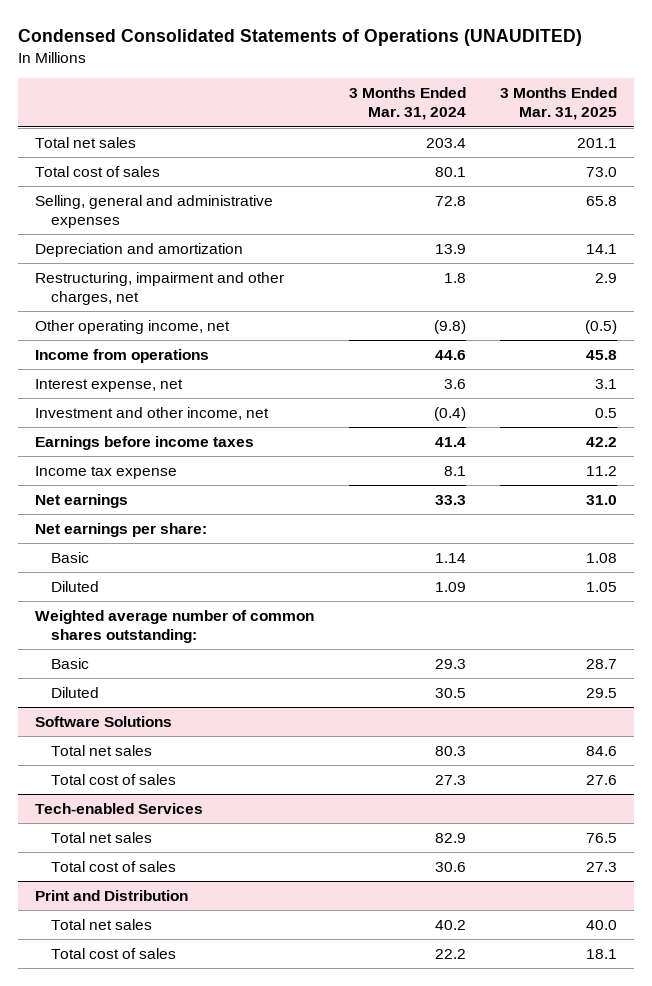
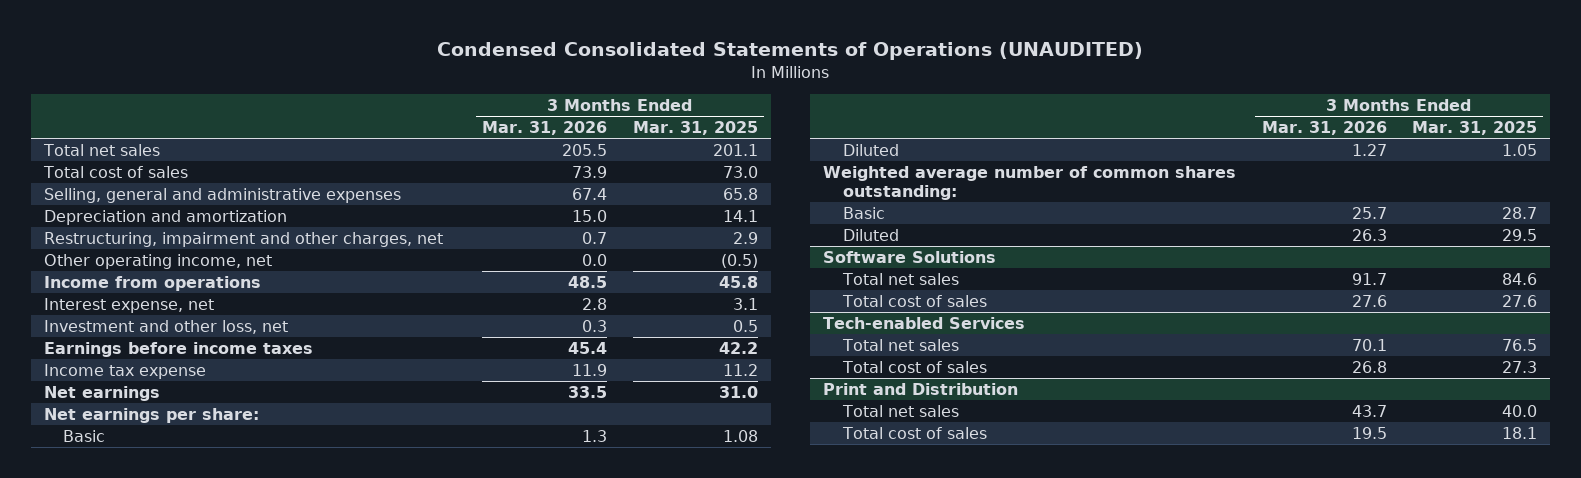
- | 3 Months Ended Mar. 31, 2024 | 3 Months Ended Mar. 31, 2025
+ | 3 Months Ended Mar. 31, 2026 | 3 Months Ended Mar. 31, 2025
- Investment and other income, net | (0.4) | 0.5
+ Investment and other loss, net | 0.3 | 0.5

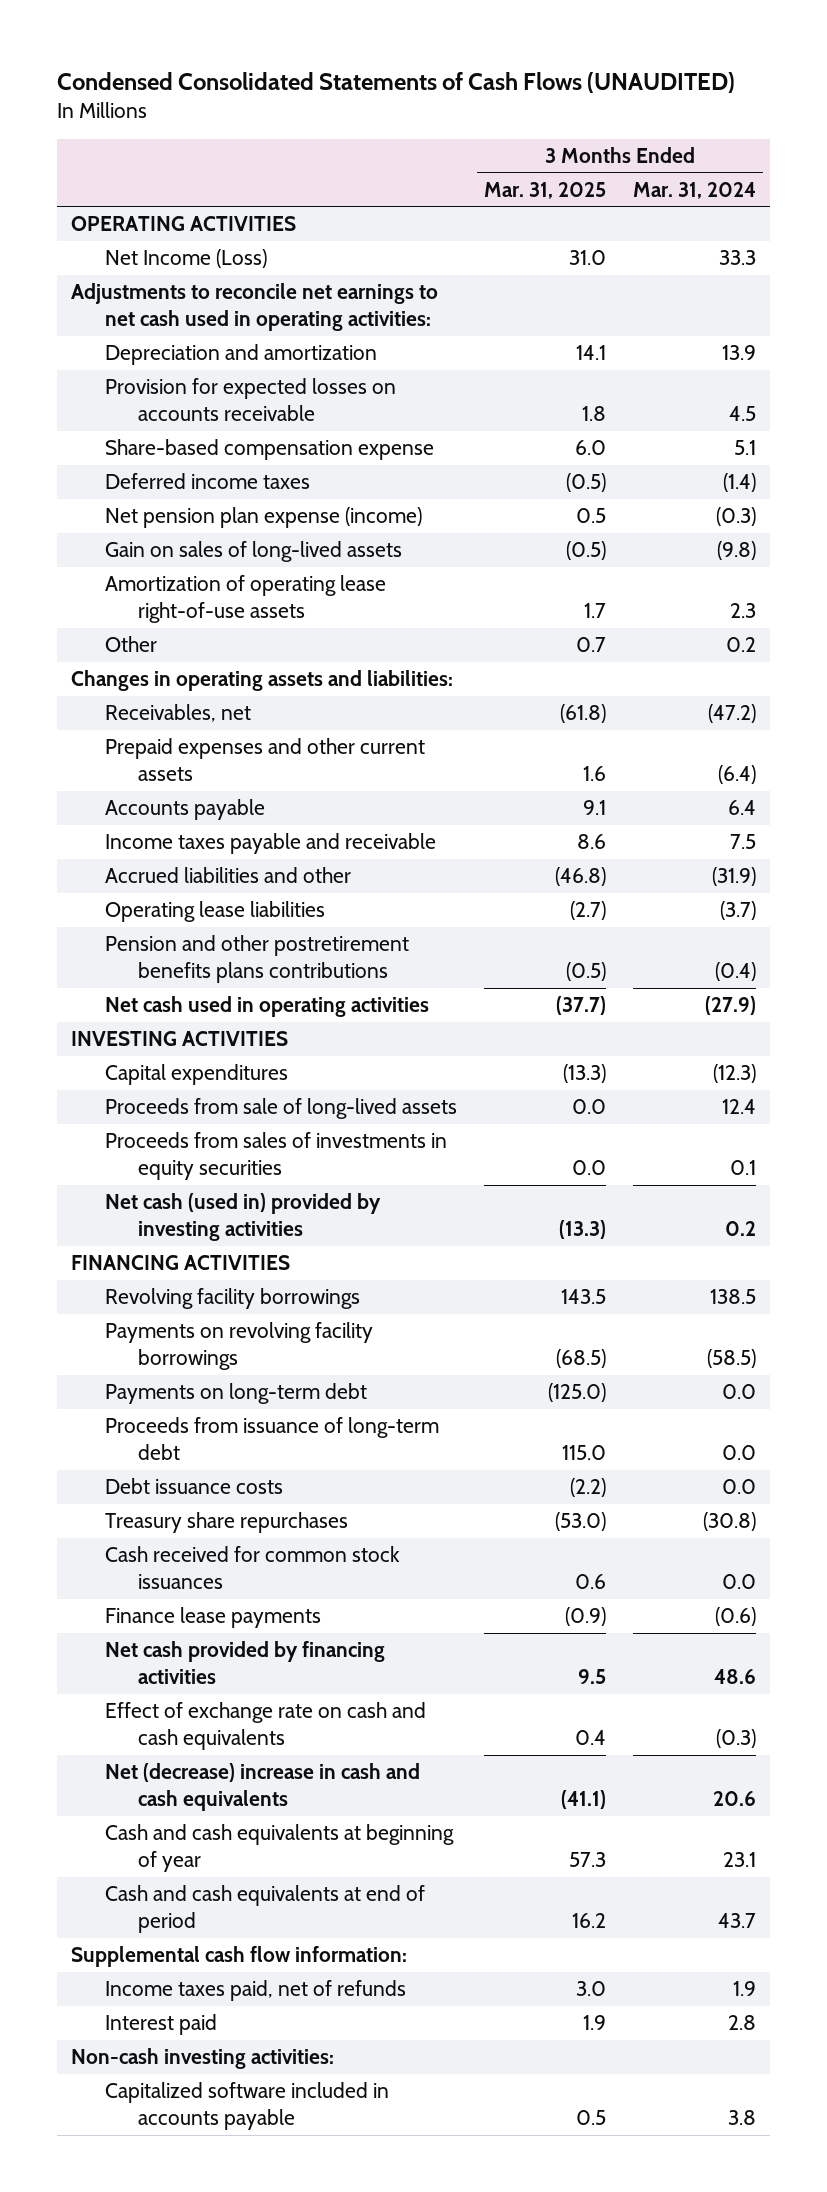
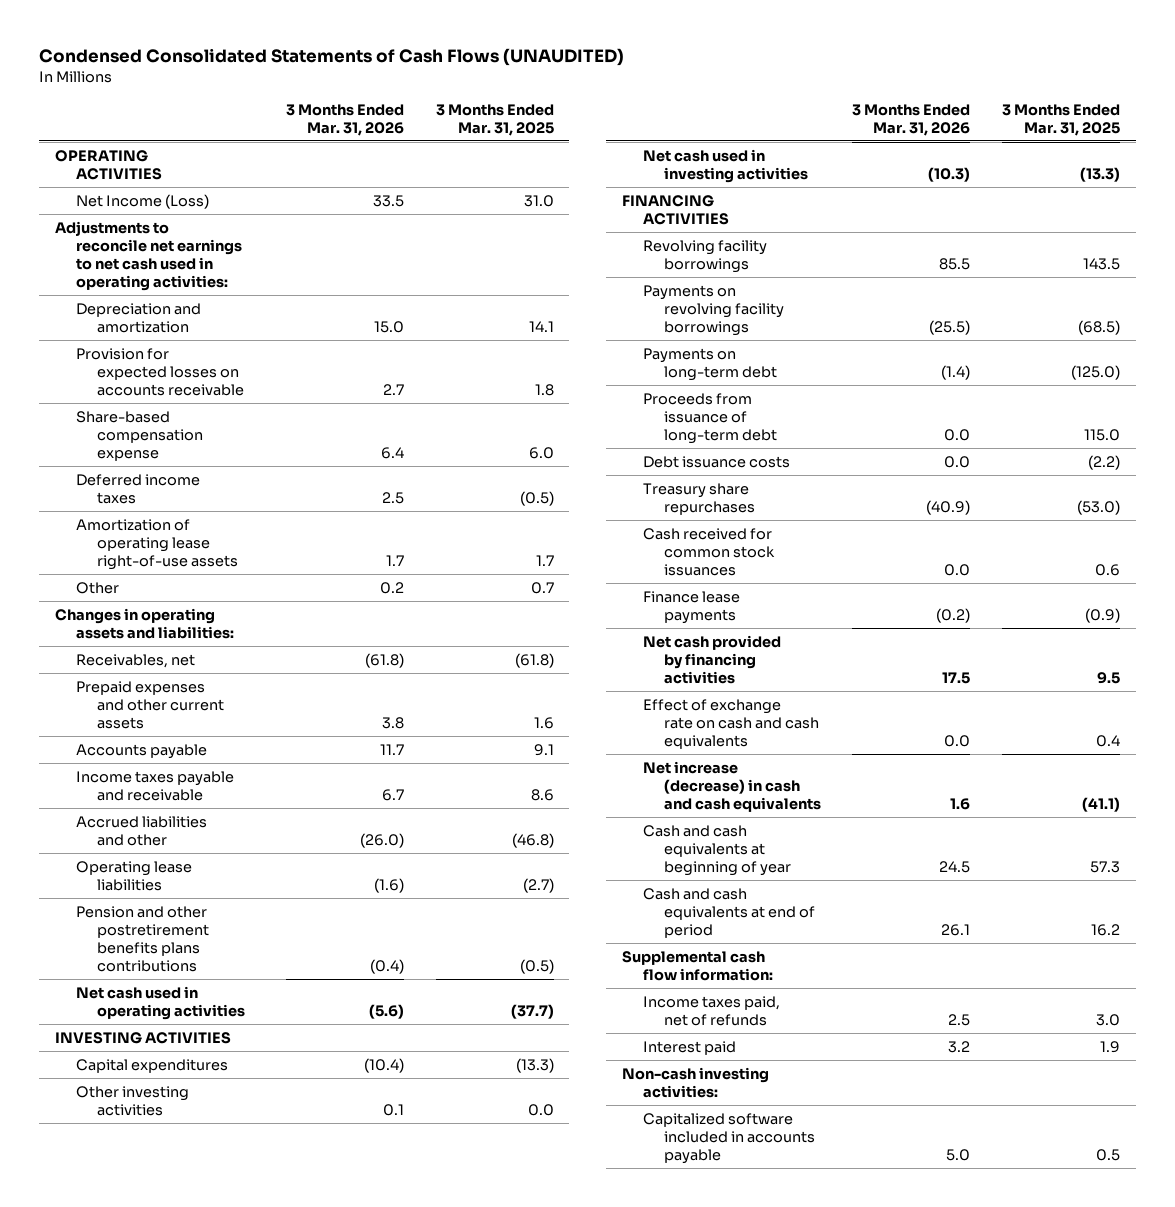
- | 3 Months Ended Mar. 31, 2025 | 3 Months Ended Mar. 31, 2024
+ | 3 Months Ended Mar. 31, 2026 | 3 Months Ended Mar. 31, 2025
- Net pension plan expense (income) | 0.5 | (0.3)
- Gain on sales of long-lived assets | (0.5) | (9.8)
- Proceeds from sale of long-lived assets | 0.0 | 12.4
- Proceeds from sales of investments in equity securities | 0.0 | 0.1
- Net cash (used in) provided by investing activities | (13.3) | 0.2
+ Other investing activities | 0.1 | 0.0
+ Net cash used in investing activities | (10.3) | (13.3)
- Net (decrease) increase in cash and cash equivalents | (41.1) | 20.6
+ Net increase (decrease) in cash and cash equivalents | 1.6 | (41.1)

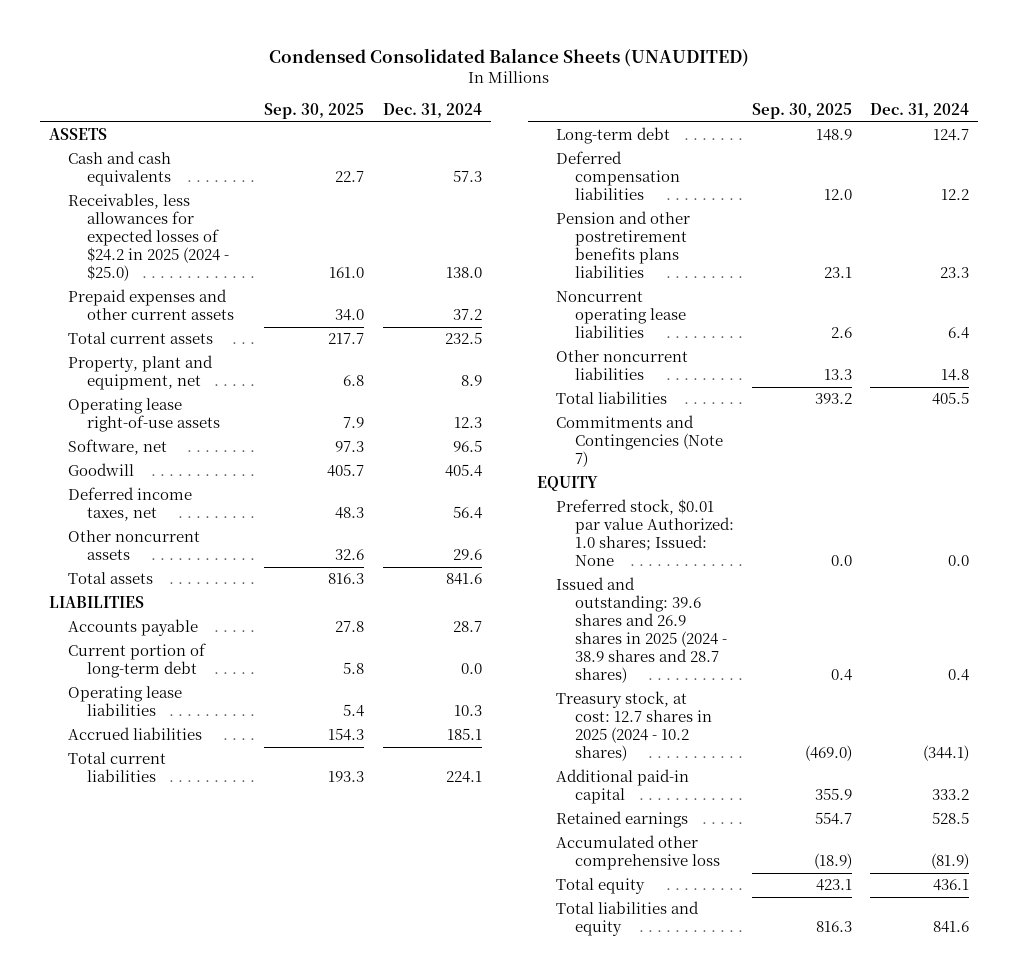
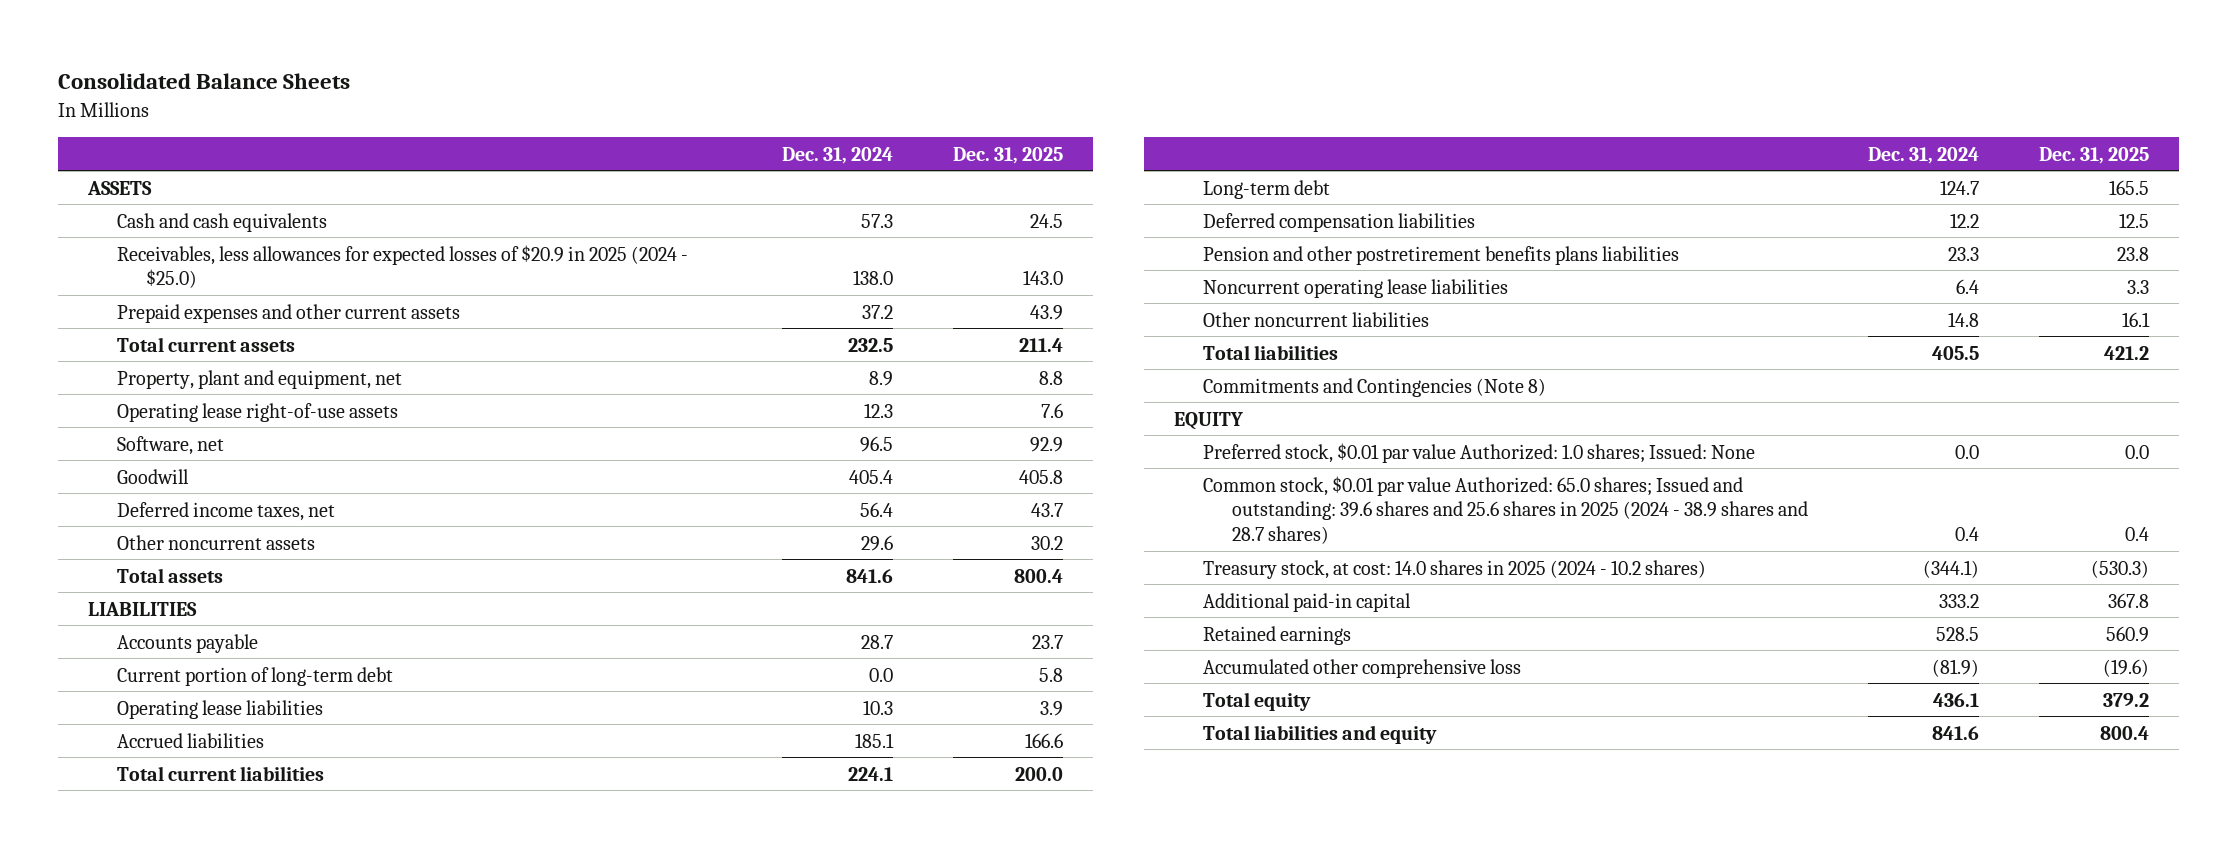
- Condensed Consolidated Balance Sheets (UNAUDITED)
+ Consolidated Balance Sheets
- | Sep. 30, 2025 | Dec. 31, 2024
+ | Dec. 31, 2024 | Dec. 31, 2025
- Receivables, less allowances for expected losses of $24.2 in 2025 (2024 - $25.0) | 161.0 | 138.0
+ Receivables, less allowances for expected losses of $20.9 in 2025 (2024 - $25.0) | 138.0 | 143.0
- Commitments and Contingencies (Note 7)
+ Commitments and Contingencies (Note 8)
- Issued and outstanding: 39.6 shares and 26.9 shares in 2025 (2024 - 38.9 shares and 28.7 shares) | 0.4 | 0.4
- Treasury stock, at cost: 12.7 shares in 2025 (2024 - 10.2 shares) | (469.0) | (344.1)
+ Common stock, $0.01 par value Authorized: 65.0 shares; Issued and outstanding: 39.6 shares and 25.6 shares in 2025 (2024 - 38.9 shares and 28.7 shares) | 0.4 | 0.4
+ Treasury stock, at cost: 14.0 shares in 2025 (2024 - 10.2 shares) | (344.1) | (530.3)

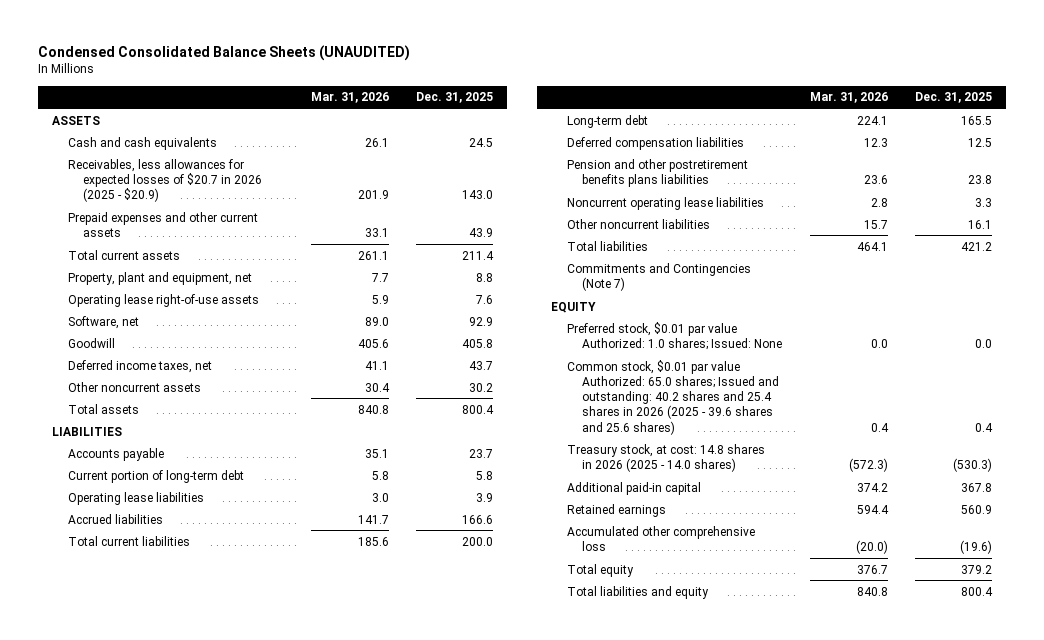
- Consolidated Balance Sheets
+ Condensed Consolidated Balance Sheets (UNAUDITED)
- | Dec. 31, 2024 | Dec. 31, 2025
+ | Mar. 31, 2026 | Dec. 31, 2025
- Receivables, less allowances for expected losses of $20.9 in 2025 (2024 - $25.0) | 138.0 | 143.0
+ Receivables, less allowances for expected losses of $20.7 in 2026 (2025 - $20.9) | 201.9 | 143.0
- Commitments and Contingencies (Note 8)
+ Commitments and Contingencies (Note 7)
- Common stock, $0.01 par value Authorized: 65.0 shares; Issued and outstanding: 39.6 shares and 25.6 shares in 2025 (2024 - 38.9 shares and 28.7 shares) | 0.4 | 0.4
- Treasury stock, at cost: 14.0 shares in 2025 (2024 - 10.2 shares) | (344.1) | (530.3)
+ Common stock, $0.01 par value Authorized: 65.0 shares; Issued and outstanding: 40.2 shares and 25.4 shares in 2026 (2025 - 39.6 shares and 25.6 shares) | 0.4 | 0.4
+ Treasury stock, at cost: 14.8 shares in 2026 (2025 - 14.0 shares) | (572.3) | (530.3)

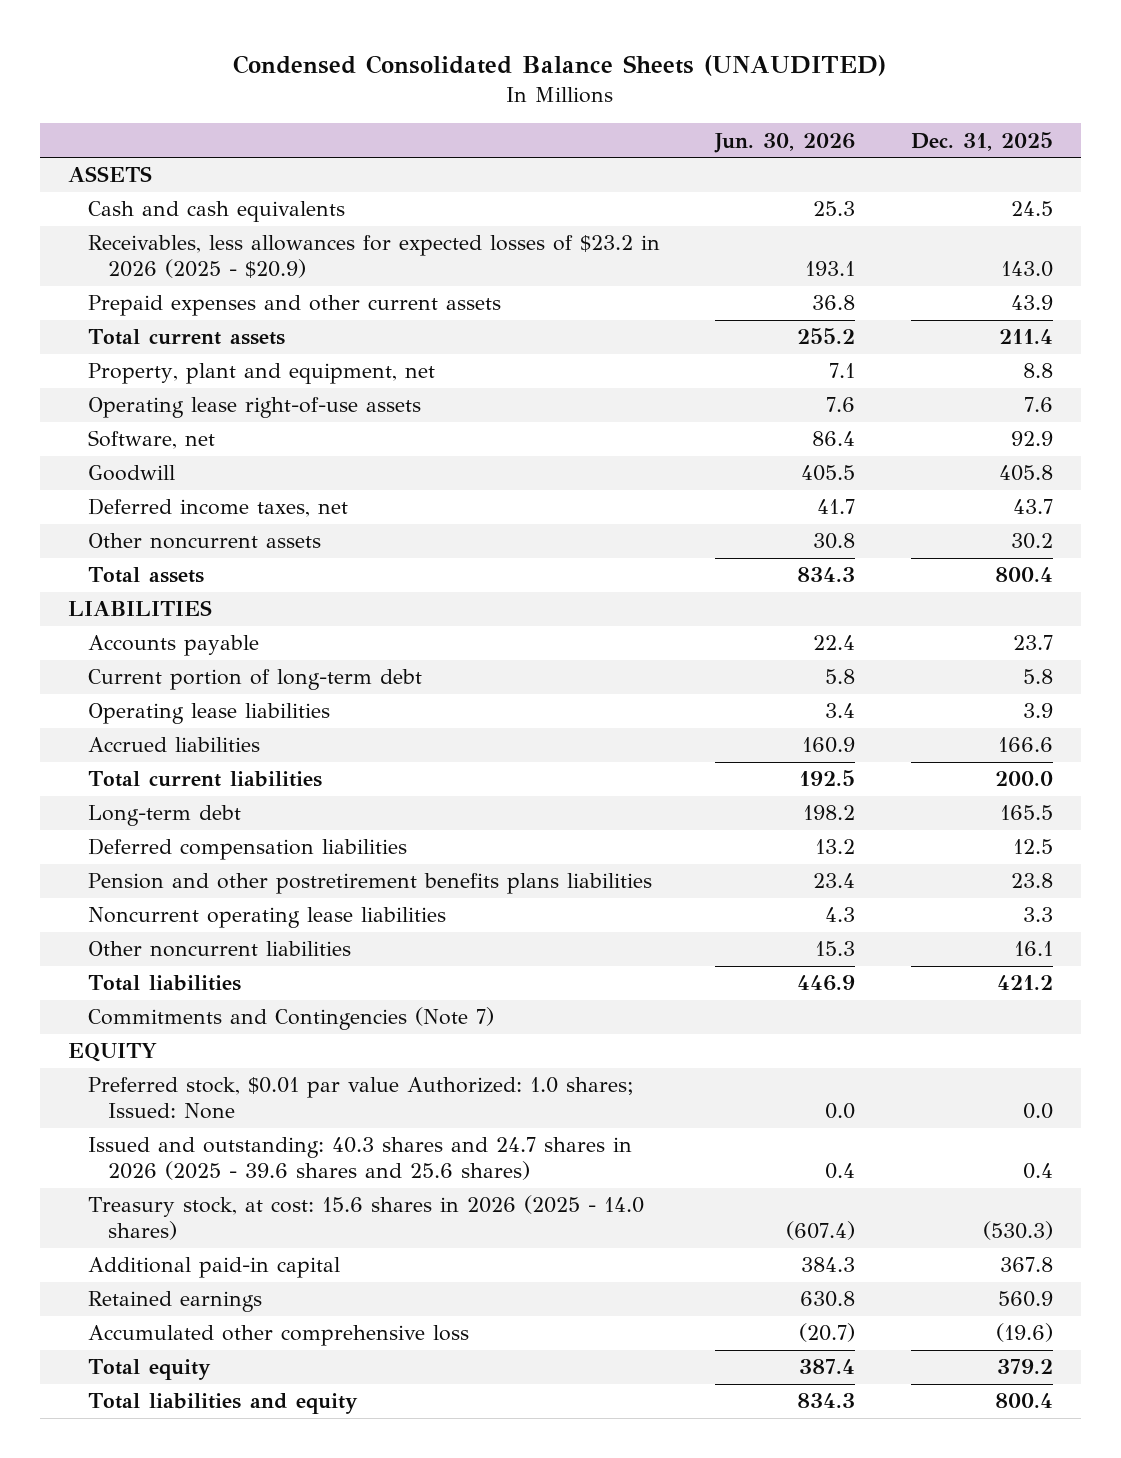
- | Mar. 31, 2026 | Dec. 31, 2025
+ | Jun. 30, 2026 | Dec. 31, 2025
- Receivables, less allowances for expected losses of $20.7 in 2026 (2025 - $20.9) | 201.9 | 143.0
+ Receivables, less allowances for expected losses of $23.2 in 2026 (2025 - $20.9) | 193.1 | 143.0
- Common stock, $0.01 par value Authorized: 65.0 shares; Issued and outstanding: 40.2 shares and 25.4 shares in 2026 (2025 - 39.6 shares and 25.6 shares) | 0.4 | 0.4
- Treasury stock, at cost: 14.8 shares in 2026 (2025 - 14.0 shares) | (572.3) | (530.3)
+ Issued and outstanding: 40.3 shares and 24.7 shares in 2026 (2025 - 39.6 shares and 25.6 shares) | 0.4 | 0.4
+ Treasury stock, at cost: 15.6 shares in 2026 (2025 - 14.0 shares) | (607.4) | (530.3)

